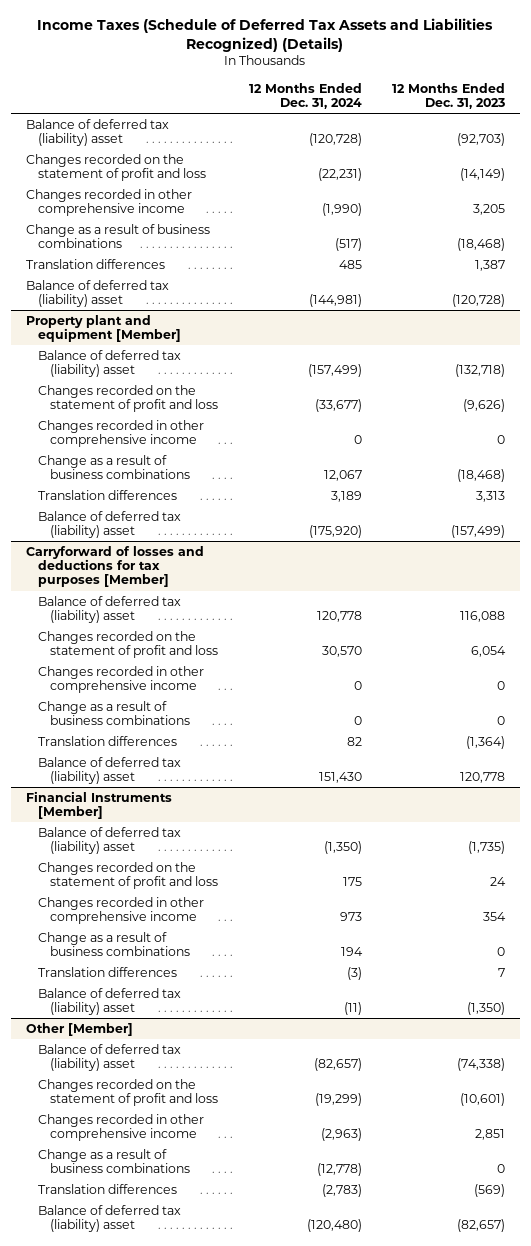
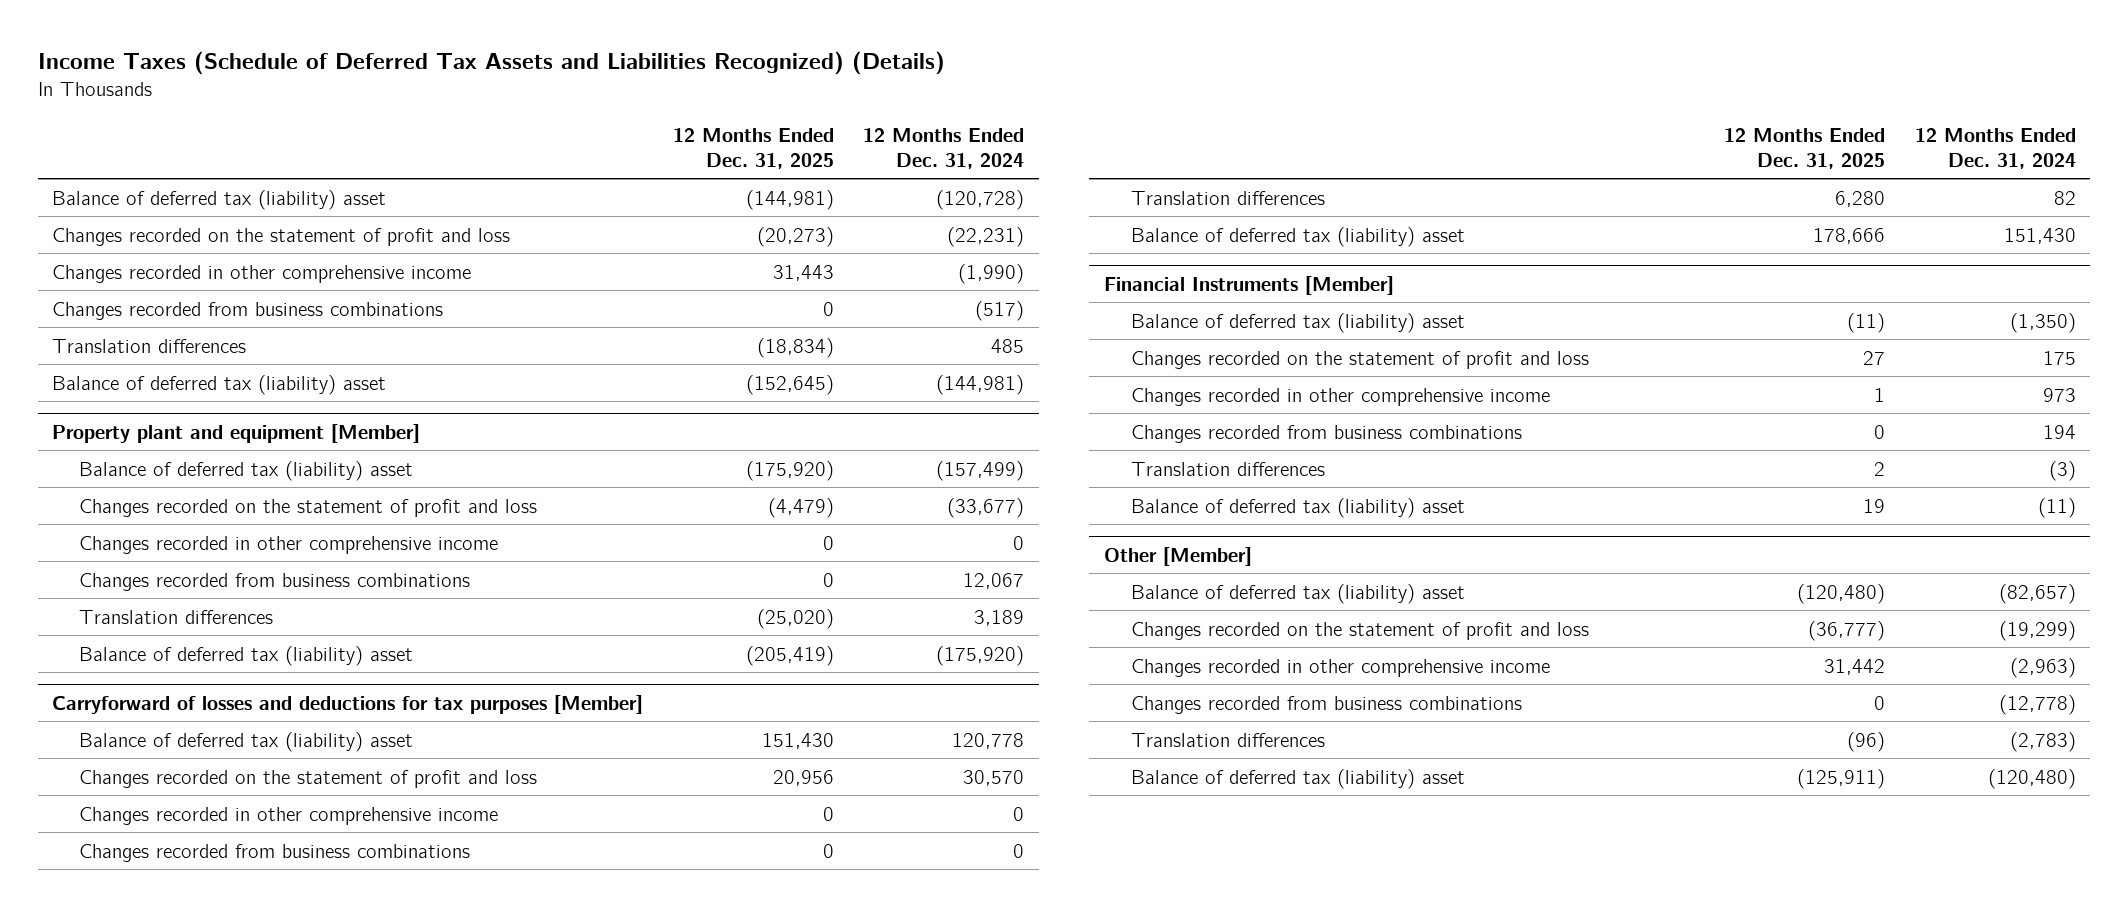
- | 12 Months Ended Dec. 31, 2024 | 12 Months Ended Dec. 31, 2023
+ | 12 Months Ended Dec. 31, 2025 | 12 Months Ended Dec. 31, 2024
- Change as a result of business combinations | (517) | (18,468)
+ Changes recorded from business combinations | 0 | (517)
@ Property plant and equipment [Member]
- Change as a result of business combinations | 12,067 | (18,468)
+ Changes recorded from business combinations | 0 | 12,067
@ Carryforward of losses and deductions for tax purposes [Member]
- Change as a result of business combinations | 0 | 0
+ Changes recorded from business combinations | 0 | 0
@ Financial Instruments [Member]
- Change as a result of business combinations | 194 | 0
+ Changes recorded from business combinations | 0 | 194
@ Other [Member]
- Change as a result of business combinations | (12,778) | 0
+ Changes recorded from business combinations | 0 | (12,778)

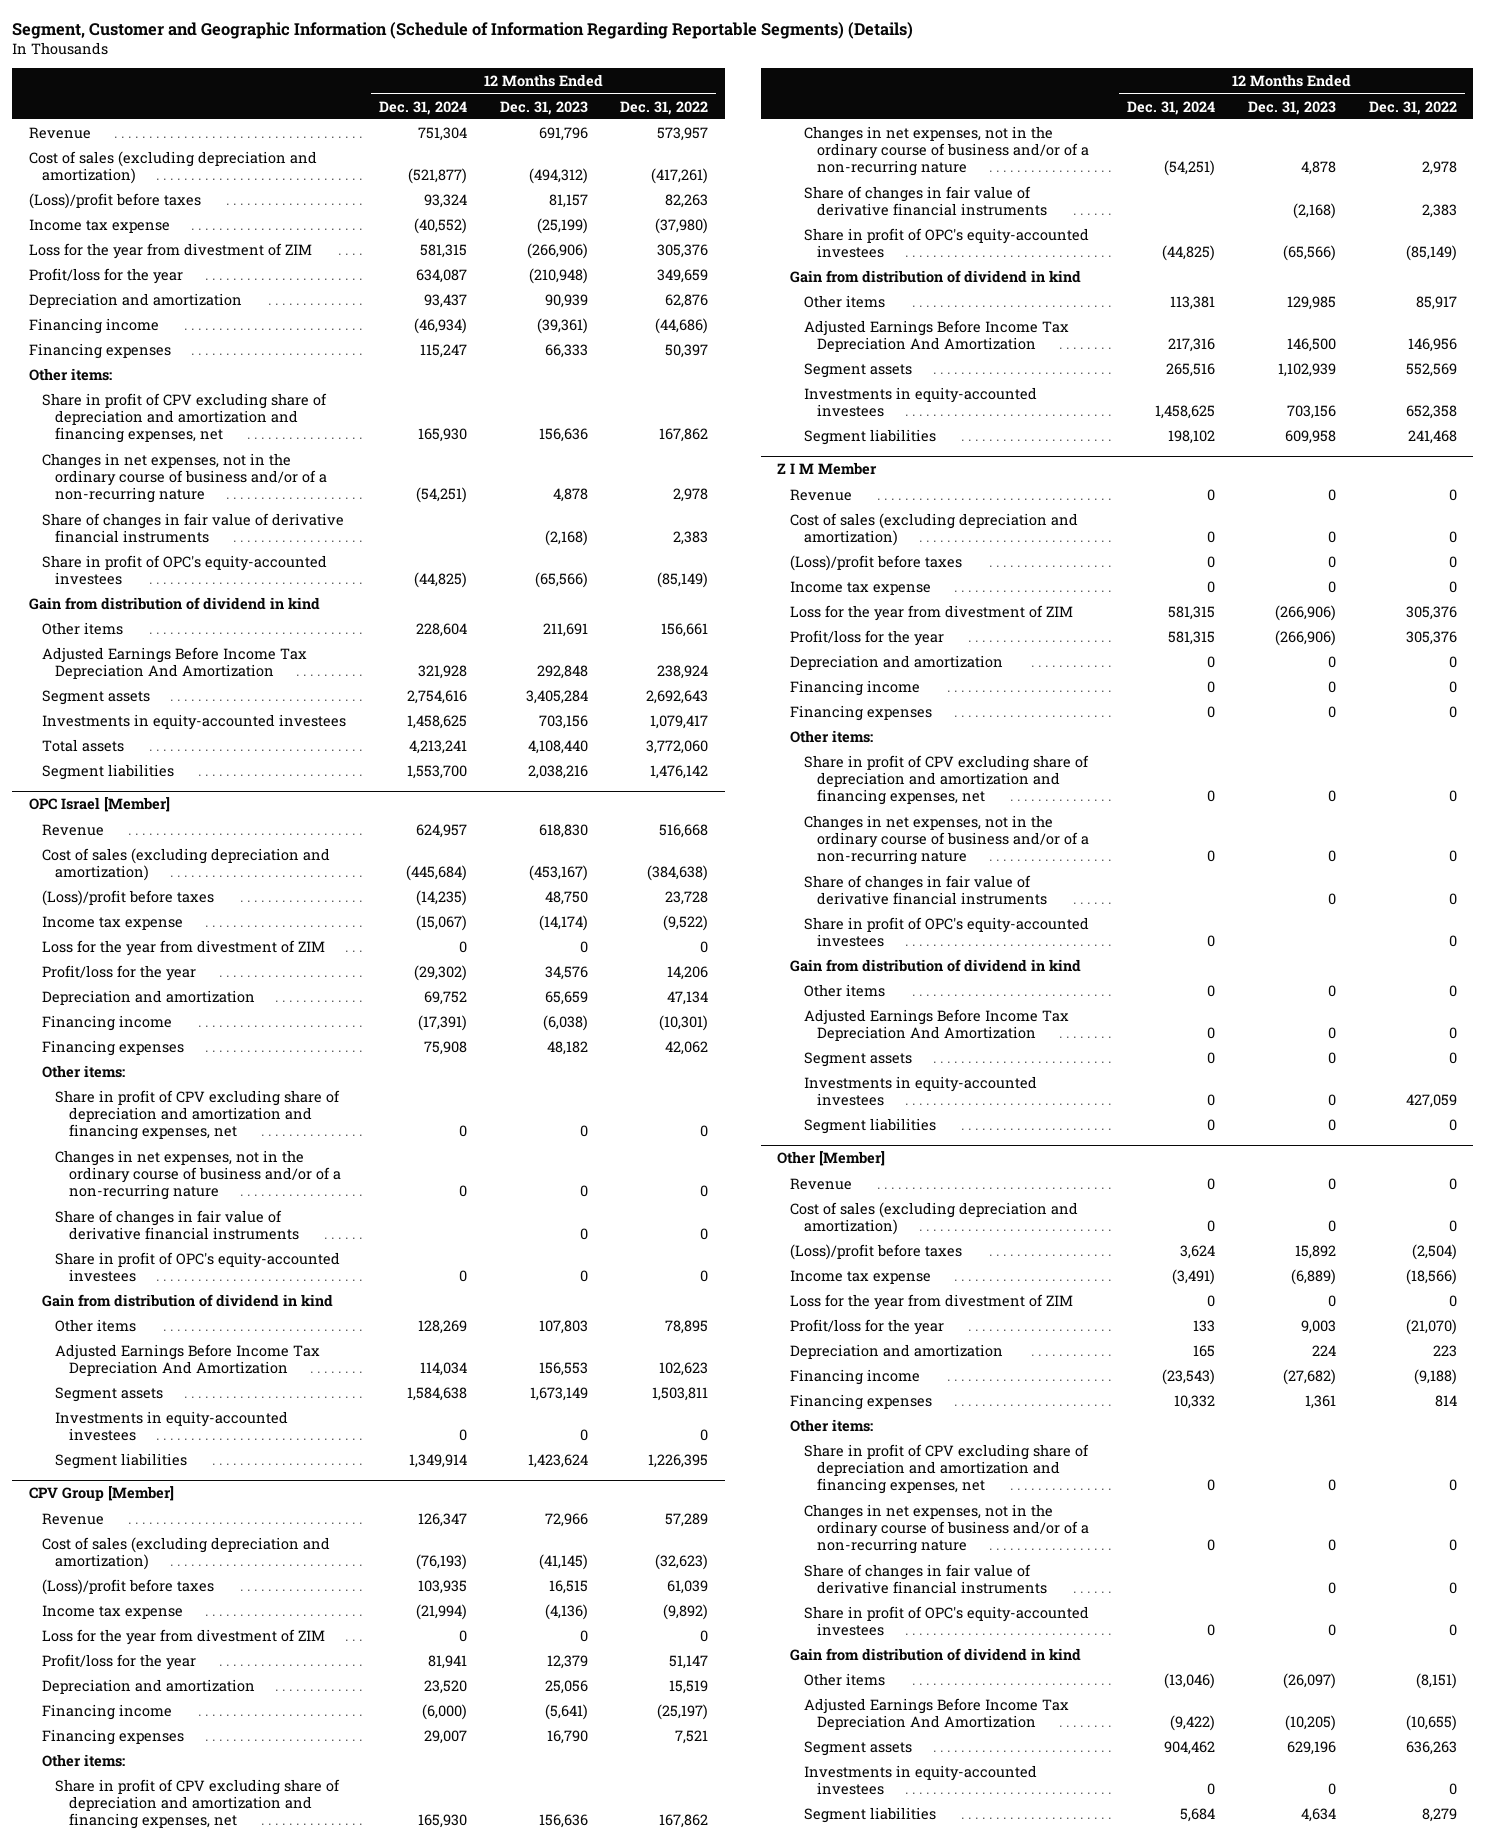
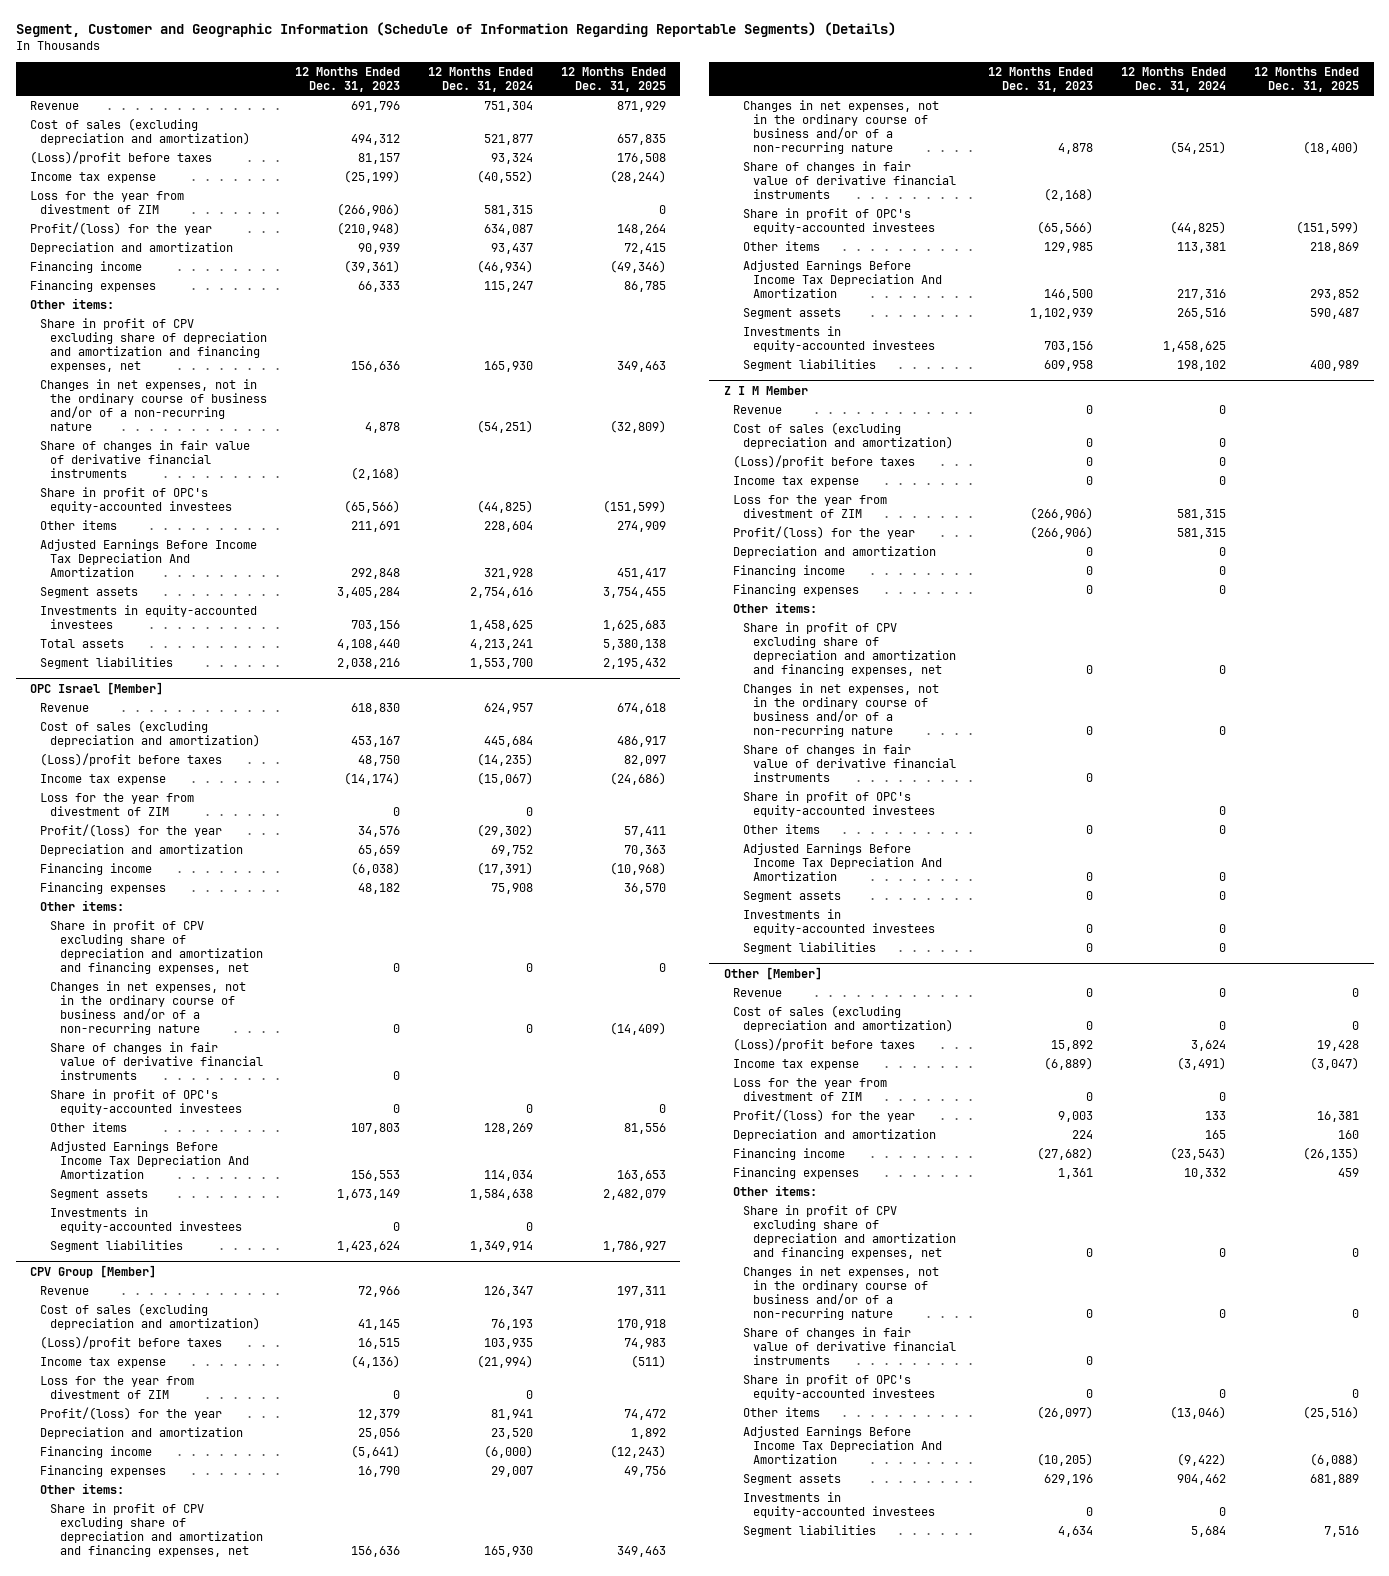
- | 12 Months Ended Dec. 31, 2024 | 12 Months Ended Dec. 31, 2023 | 12 Months Ended Dec. 31, 2022
+ | 12 Months Ended Dec. 31, 2023 | 12 Months Ended Dec. 31, 2024 | 12 Months Ended Dec. 31, 2025
- Cost of sales (excluding depreciation and amortization) | (521,877) | (494,312) | (417,261)
+ Cost of sales (excluding depreciation and amortization) | 494,312 | 521,877 | 657,835
- Profit/loss for the year | 634,087 | (210,948) | 349,659
+ Profit/(loss) for the year | (210,948) | 634,087 | 148,264
- Gain from distribution of dividend in kind
@ OPC Israel [Member]
- Cost of sales (excluding depreciation and amortization) | (445,684) | (453,167) | (384,638)
+ Cost of sales (excluding depreciation and amortization) | 453,167 | 445,684 | 486,917
- Profit/loss for the year | (29,302) | 34,576 | 14,206
+ Profit/(loss) for the year | 34,576 | (29,302) | 57,411
- Gain from distribution of dividend in kind
@ CPV Group [Member]
- Cost of sales (excluding depreciation and amortization) | (76,193) | (41,145) | (32,623)
+ Cost of sales (excluding depreciation and amortization) | 41,145 | 76,193 | 170,918
- Profit/loss for the year | 81,941 | 12,379 | 51,147
+ Profit/(loss) for the year | 12,379 | 81,941 | 74,472
- Gain from distribution of dividend in kind
@ Z I M Member
- Profit/loss for the year | 581,315 | (266,906) | 305,376
+ Profit/(loss) for the year | (266,906) | 581,315 |
- Gain from distribution of dividend in kind
@ Other [Member]
- Profit/loss for the year | 133 | 9,003 | (21,070)
+ Profit/(loss) for the year | 9,003 | 133 | 16,381
- Gain from distribution of dividend in kind

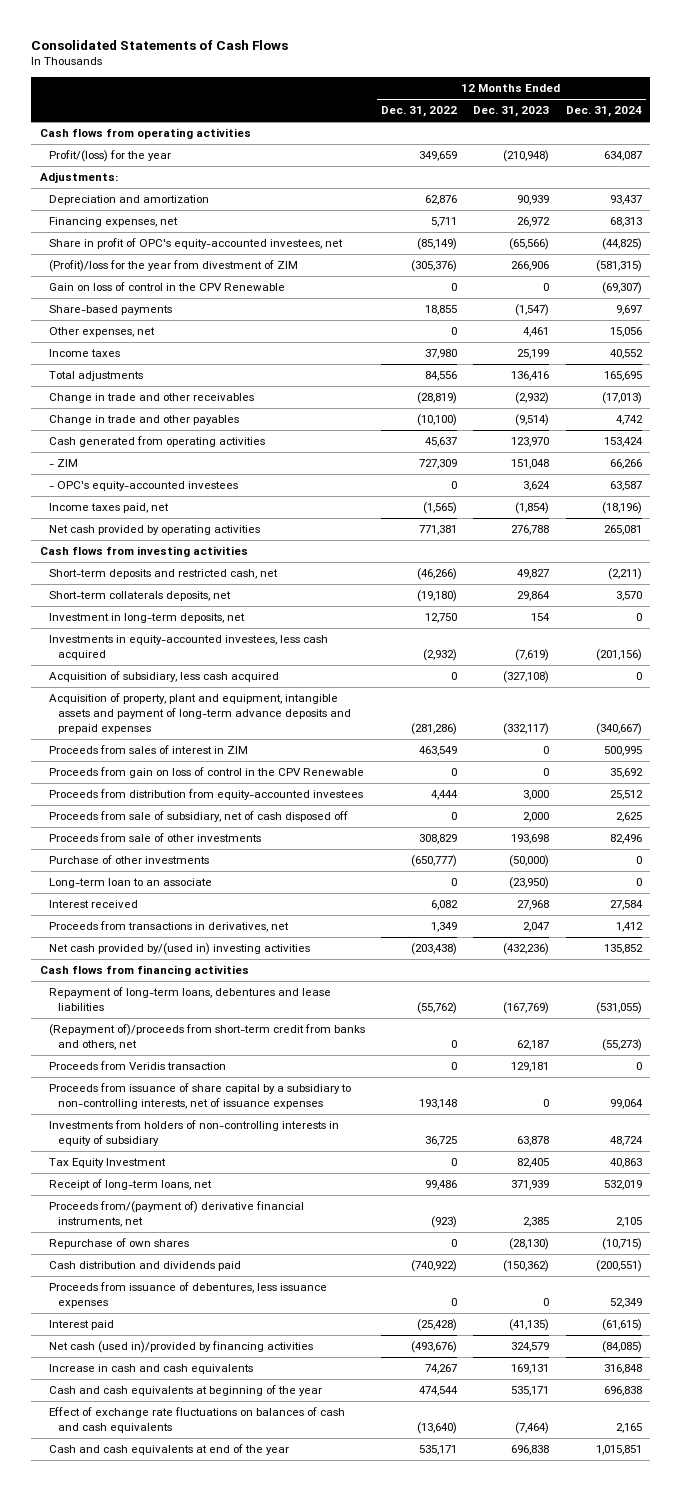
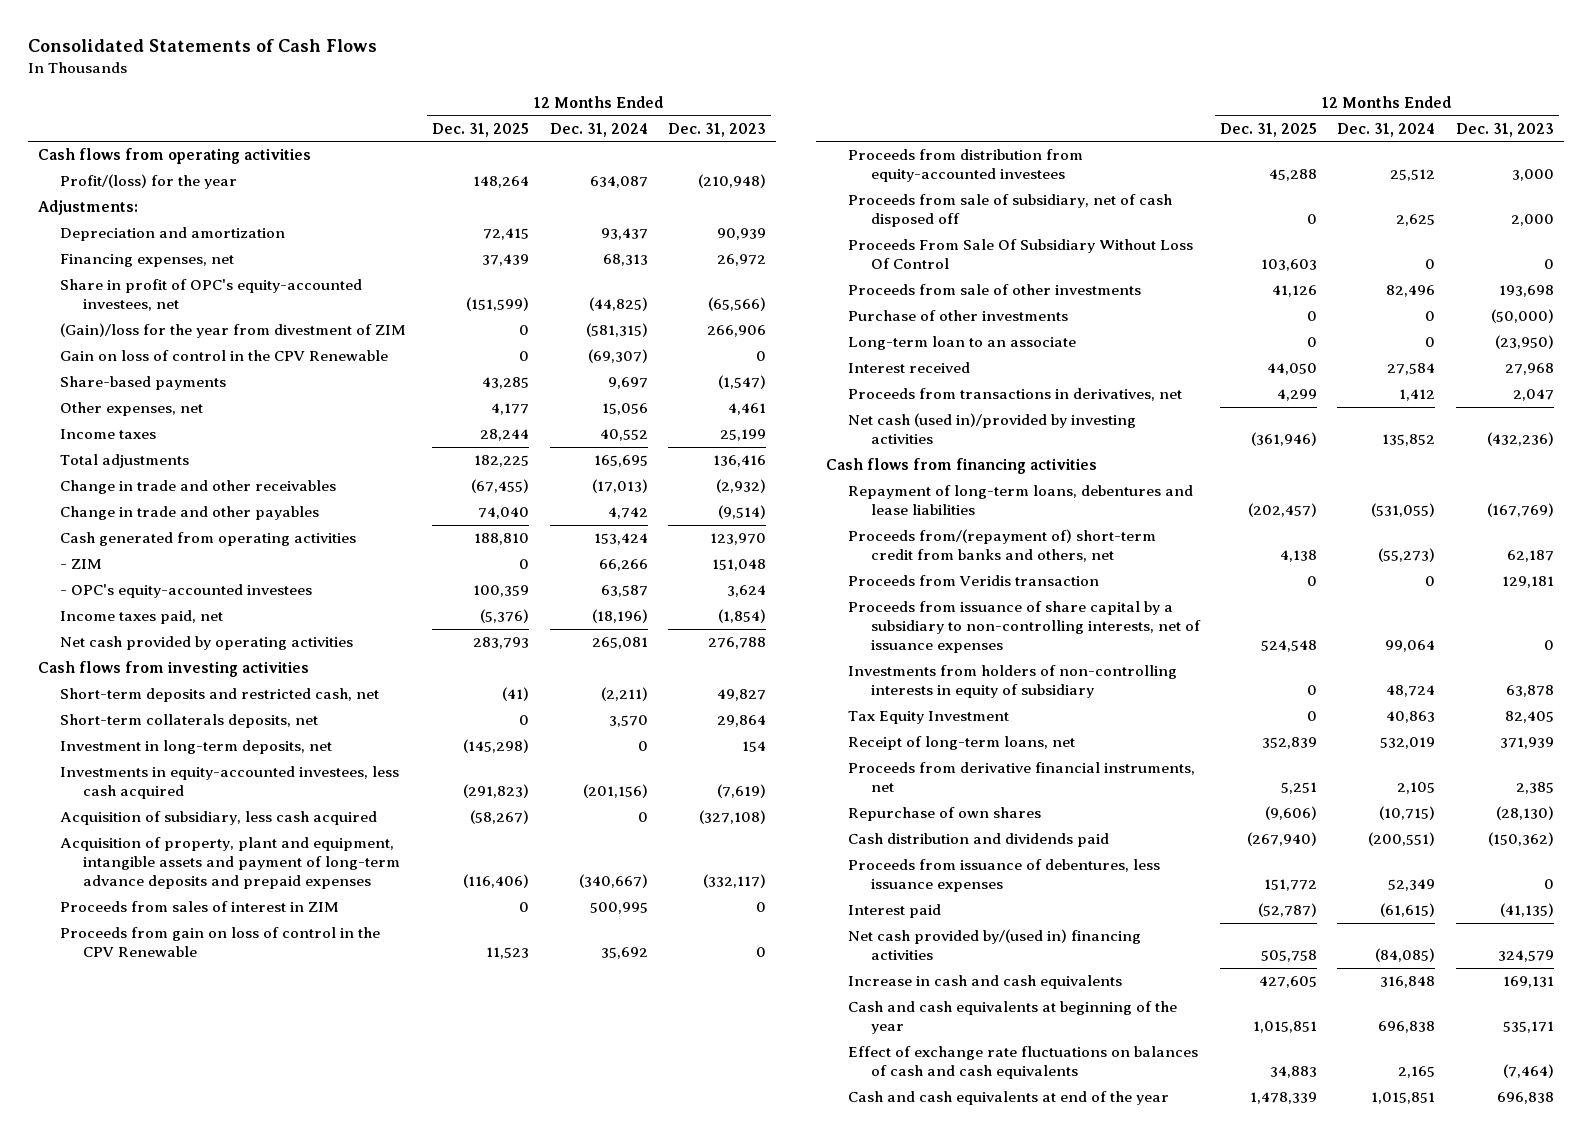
- | 12 Months Ended Dec. 31, 2022 | 12 Months Ended Dec. 31, 2023 | 12 Months Ended Dec. 31, 2024
+ | 12 Months Ended Dec. 31, 2025 | 12 Months Ended Dec. 31, 2024 | 12 Months Ended Dec. 31, 2023
- (Profit)/loss for the year from divestment of ZIM | (305,376) | 266,906 | (581,315)
+ (Gain)/loss for the year from divestment of ZIM | 0 | (581,315) | 266,906
+ Proceeds From Sale Of Subsidiary Without Loss Of Control | 103,603 | 0 | 0
- Net cash provided by/(used in) investing activities | (203,438) | (432,236) | 135,852
+ Net cash (used in)/provided by investing activities | (361,946) | 135,852 | (432,236)
- (Repayment of)/proceeds from short-term credit from banks and others, net | 0 | 62,187 | (55,273)
+ Proceeds from/(repayment of) short-term credit from banks and others, net | 4,138 | (55,273) | 62,187
- Proceeds from/(payment of) derivative financial instruments, net | (923) | 2,385 | 2,105
+ Proceeds from derivative financial instruments, net | 5,251 | 2,105 | 2,385
- Net cash (used in)/provided by financing activities | (493,676) | 324,579 | (84,085)
+ Net cash provided by/(used in) financing activities | 505,758 | (84,085) | 324,579

